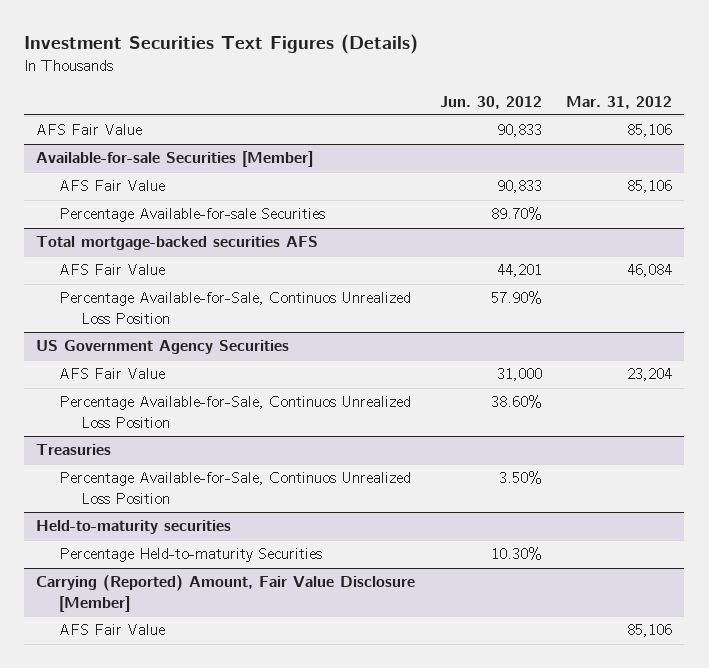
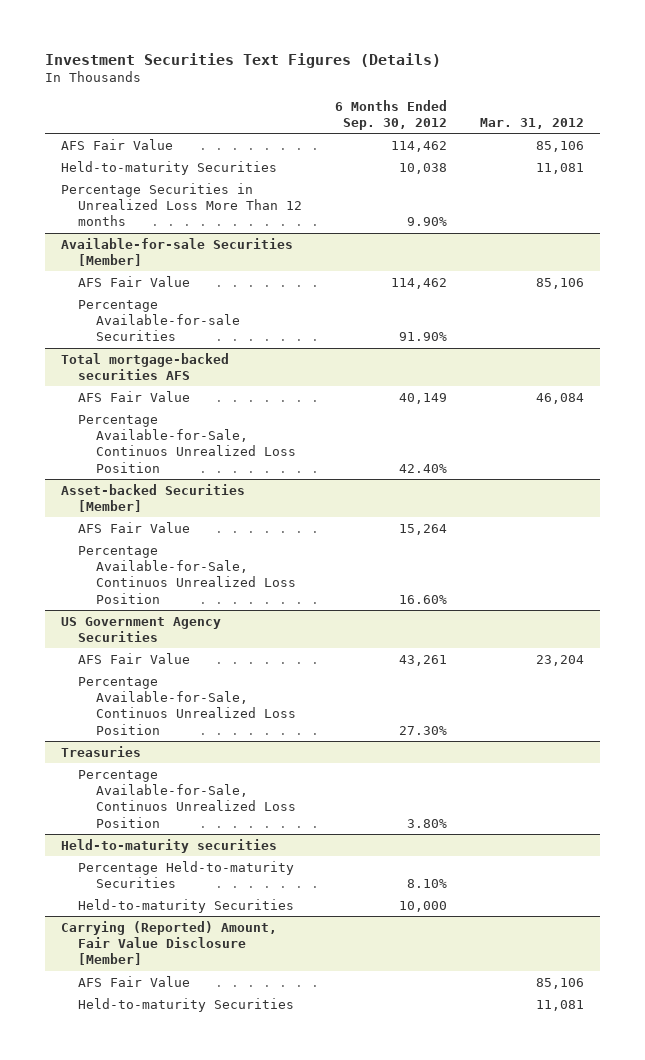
- | Jun. 30, 2012 | Mar. 31, 2012
+ | 6 Months Ended Sep. 30, 2012 | Mar. 31, 2012
+ Held-to-maturity Securities | 10,038 | 11,081
+ Percentage Securities in Unrealized Loss More Than 12 months | 9.90% |
+ Asset-backed Securities [Member]
+ AFS Fair Value | 15,264 |
+ Percentage Available-for-Sale, Continuos Unrealized Loss Position | 16.60% |
@ Held-to-maturity securities
+ Held-to-maturity Securities | 10,000 |
@ Carrying (Reported) Amount, Fair Value Disclosure [Member]
+ Held-to-maturity Securities | | 11,081

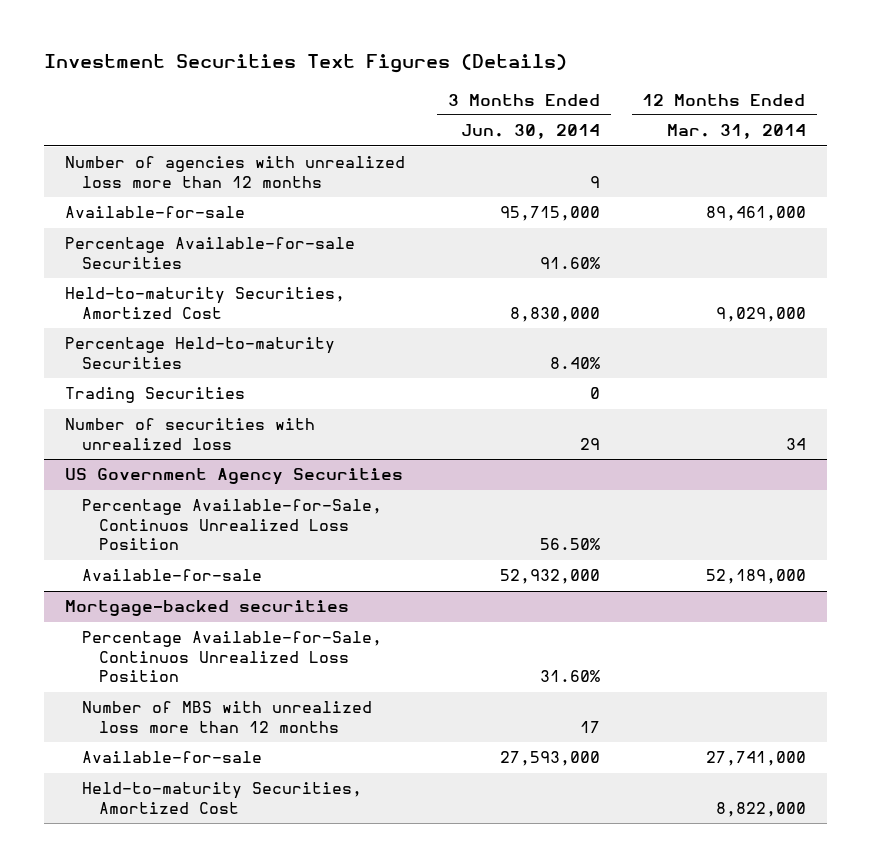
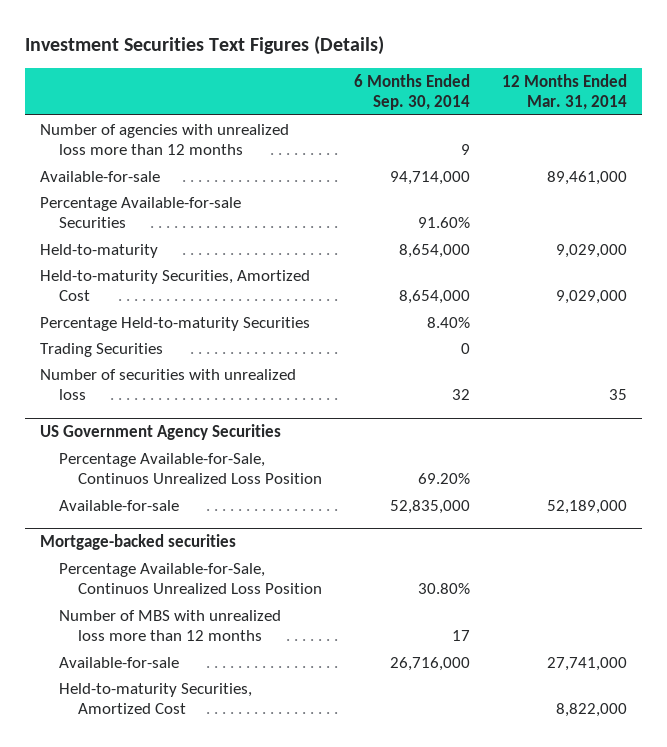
- | 3 Months Ended Jun. 30, 2014 | 12 Months Ended Mar. 31, 2014
+ | 6 Months Ended Sep. 30, 2014 | 12 Months Ended Mar. 31, 2014
+ Held-to-maturity | 8,654,000 | 9,029,000
- Number of securities with unrealized loss | 29 | 34
+ Number of securities with unrealized loss | 32 | 35

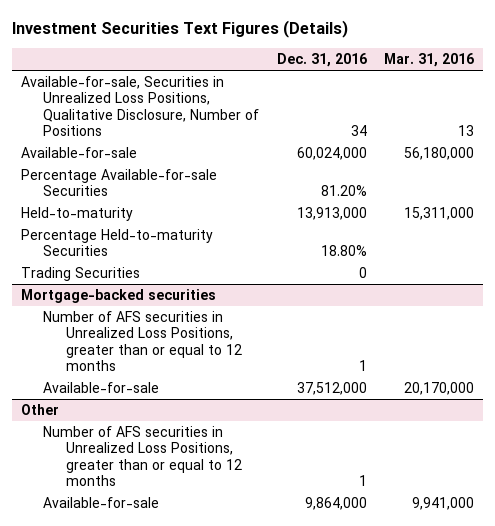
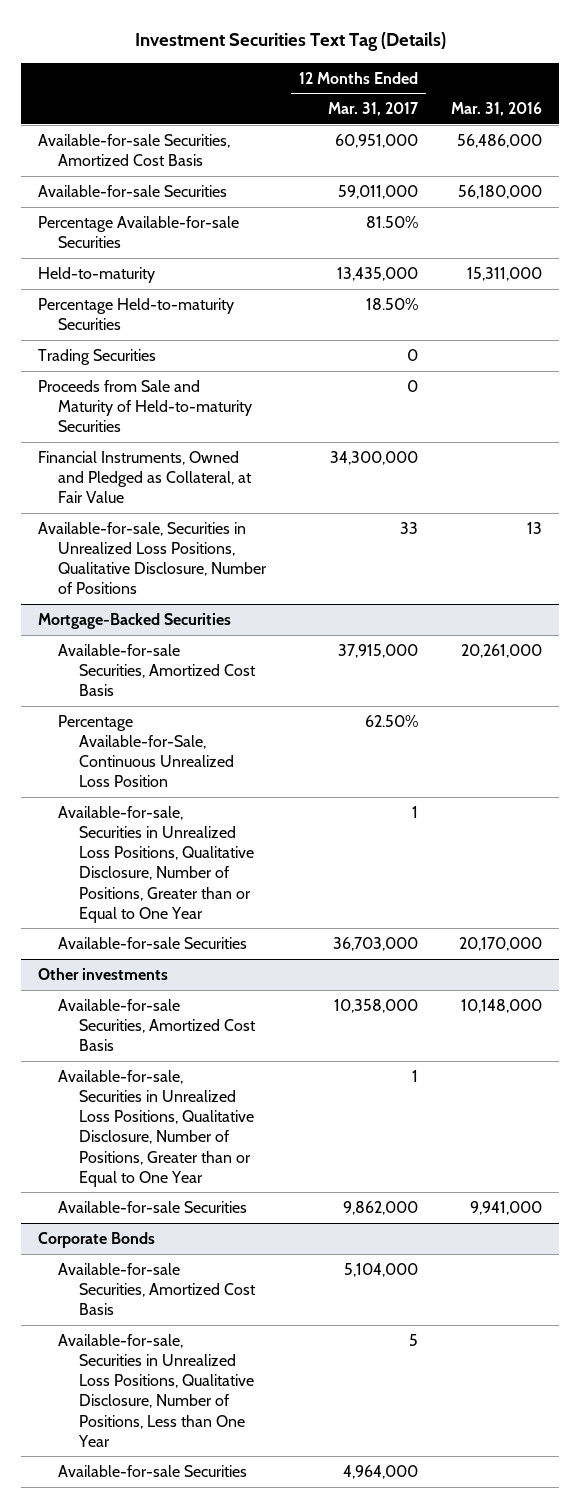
- Investment Securities Text Figures (Details)
+ Investment Securities Text Tag (Details)
- | Dec. 31, 2016 | Mar. 31, 2016
+ | 12 Months Ended Mar. 31, 2017 | Mar. 31, 2016
- Available-for-sale | 60,024,000 | 56,180,000
+ Available-for-sale Securities, Amortized Cost Basis | 60,951,000 | 56,486,000
+ Available-for-sale Securities | 59,011,000 | 56,180,000
- Mortgage-backed securities
- Number of AFS securities in Unrealized Loss Positions, greater than or equal to 12 months | 1 |
- Available-for-sale | 37,512,000 | 20,170,000
- Other
- Number of AFS securities in Unrealized Loss Positions, greater than or equal to 12 months | 1 |
- Available-for-sale | 9,864,000 | 9,941,000
+ Proceeds from Sale and Maturity of Held-to-maturity Securities | 0 |
+ Financial Instruments, Owned and Pledged as Collateral, at Fair Value | 34,300,000 |
moved down: Available-for-sale, Securities in Unrealized Loss Positions, Qualitative Disclosure, Number of Positions | 33 | 13
+ Mortgage-Backed Securities
+ Available-for-sale Securities, Amortized Cost Basis | 37,915,000 | 20,261,000
+ Percentage Available-for-Sale, Continuous Unrealized Loss Position | 62.50% |
+ Available-for-sale, Securities in Unrealized Loss Positions, Qualitative Disclosure, Number of Positions, Greater than or Equal to One Year | 1 |
+ Available-for-sale Securities | 36,703,000 | 20,170,000
+ Other investments
+ Available-for-sale Securities, Amortized Cost Basis | 10,358,000 | 10,148,000
+ Available-for-sale, Securities in Unrealized Loss Positions, Qualitative Disclosure, Number of Positions, Greater than or Equal to One Year | 1 |
+ Available-for-sale Securities | 9,862,000 | 9,941,000
+ Corporate Bonds
+ Available-for-sale Securities, Amortized Cost Basis | 5,104,000 |
+ Available-for-sale, Securities in Unrealized Loss Positions, Qualitative Disclosure, Number of Positions, Less than One Year | 5 |
+ Available-for-sale Securities | 4,964,000 |

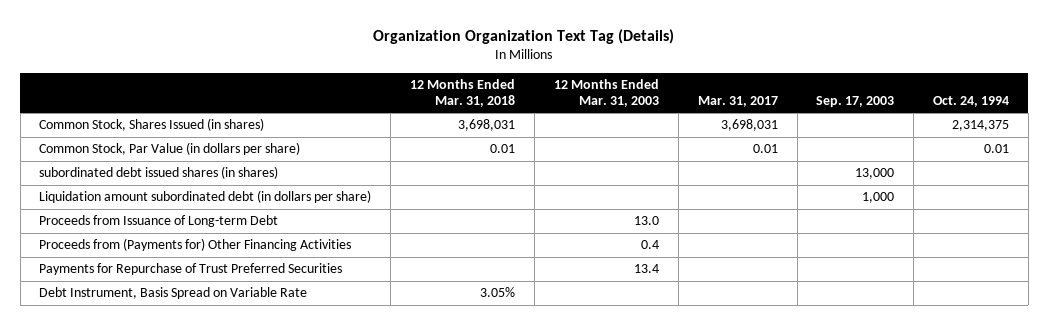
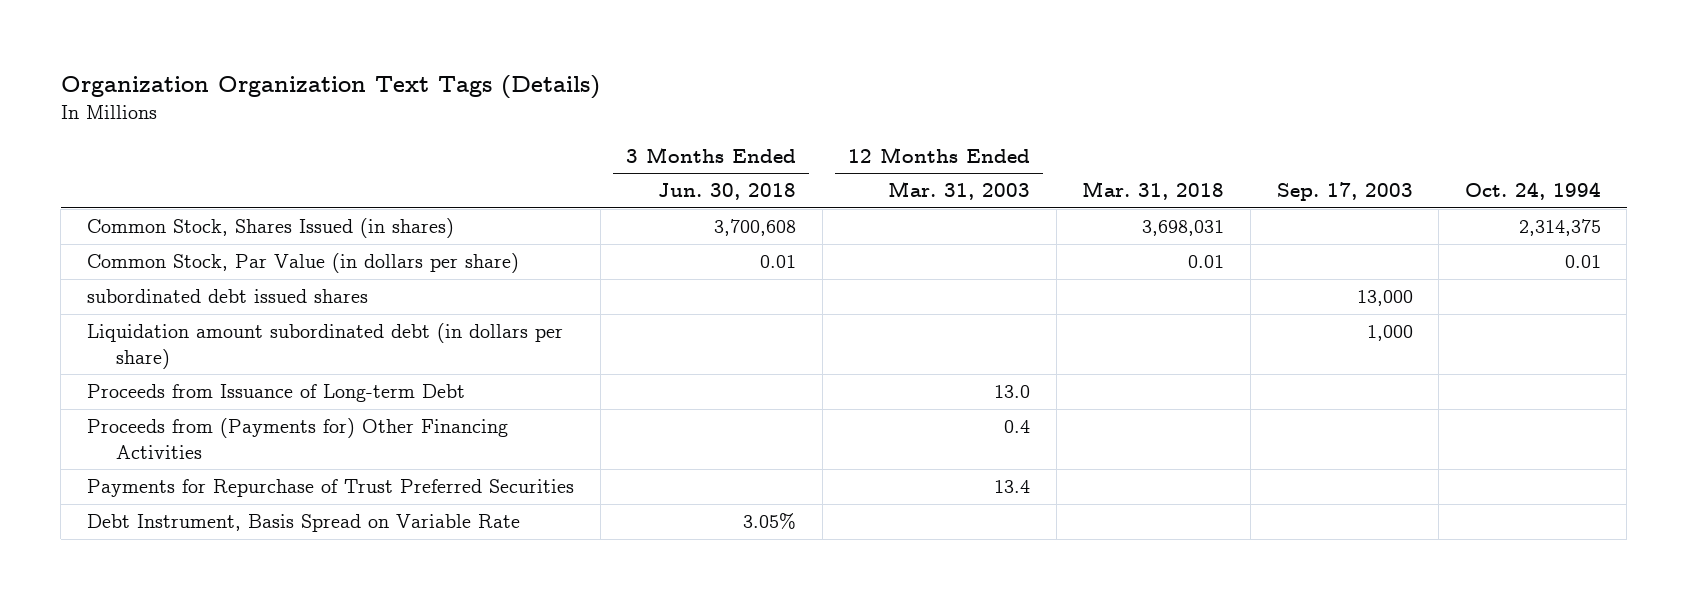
- Organization Organization Text Tag (Details)
+ Organization Organization Text Tags (Details)
- | 12 Months Ended Mar. 31, 2018 | 12 Months Ended Mar. 31, 2003 | Mar. 31, 2017 | Sep. 17, 2003 | Oct. 24, 1994
+ | 3 Months Ended Jun. 30, 2018 | 12 Months Ended Mar. 31, 2003 | Mar. 31, 2018 | Sep. 17, 2003 | Oct. 24, 1994
- subordinated debt issued shares (in shares) | | | | 13,000 |
+ subordinated debt issued shares | | | | 13,000 |

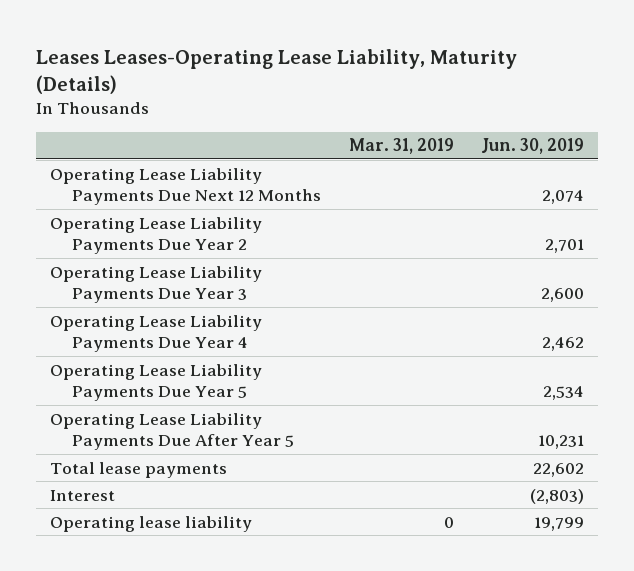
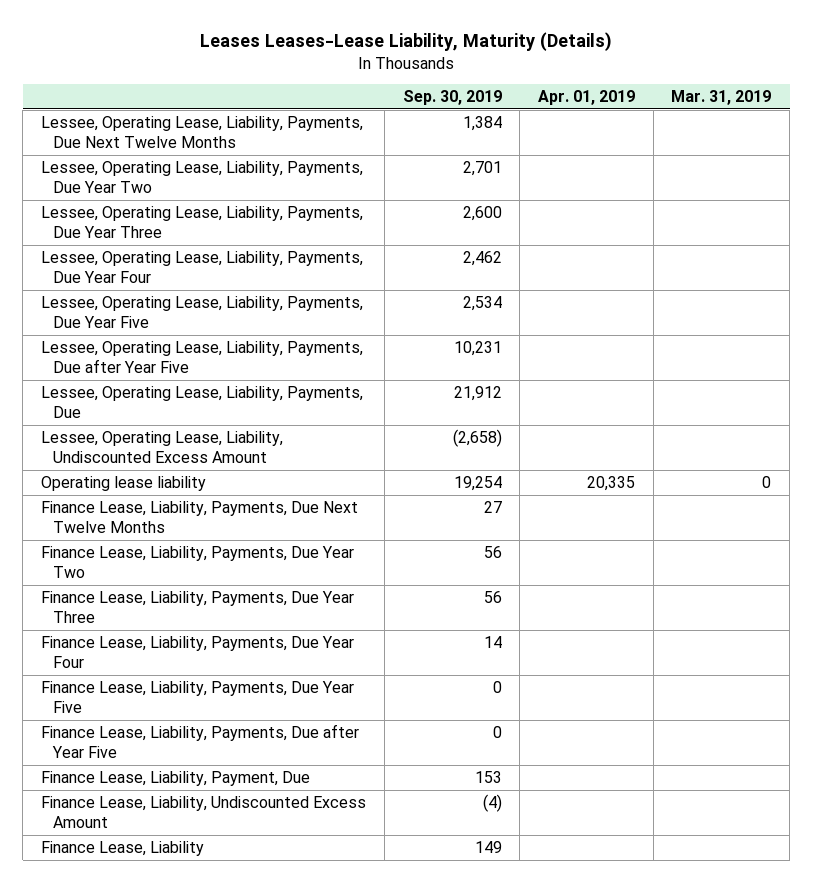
- Leases Leases-Operating Lease Liability, Maturity (Details)
+ Leases Leases-Lease Liability, Maturity (Details)
- | Mar. 31, 2019 | Jun. 30, 2019
+ | Sep. 30, 2019 | Apr. 01, 2019 | Mar. 31, 2019
- Operating Lease Liability Payments Due Next 12 Months | | 2,074
- Operating Lease Liability Payments Due Year 2 | | 2,701
- Operating Lease Liability Payments Due Year 3 | | 2,600
- Operating Lease Liability Payments Due Year 4 | | 2,462
- Operating Lease Liability Payments Due Year 5 | | 2,534
- Operating Lease Liability Payments Due After Year 5 | | 10,231
- Total lease payments | | 22,602
- Interest | | (2,803)
+ Lessee, Operating Lease, Liability, Payments, Due Next Twelve Months | 1,384 | |
+ Lessee, Operating Lease, Liability, Payments, Due Year Two | 2,701 | |
+ Lessee, Operating Lease, Liability, Payments, Due Year Three | 2,600 | |
+ Lessee, Operating Lease, Liability, Payments, Due Year Four | 2,462 | |
+ Lessee, Operating Lease, Liability, Payments, Due Year Five | 2,534 | |
+ Lessee, Operating Lease, Liability, Payments, Due after Year Five | 10,231 | |
+ Lessee, Operating Lease, Liability, Payments, Due | 21,912 | |
+ Lessee, Operating Lease, Liability, Undiscounted Excess Amount | (2,658) | |
+ Finance Lease, Liability, Payments, Due Next Twelve Months | 27 | |
+ Finance Lease, Liability, Payments, Due Year Two | 56 | |
+ Finance Lease, Liability, Payments, Due Year Three | 56 | |
+ Finance Lease, Liability, Payments, Due Year Four | 14 | |
+ Finance Lease, Liability, Payments, Due Year Five | 0 | |
+ Finance Lease, Liability, Payments, Due after Year Five | 0 | |
+ Finance Lease, Liability, Payment, Due | 153 | |
+ Finance Lease, Liability, Undiscounted Excess Amount | (4) | |
+ Finance Lease, Liability | 149 | |

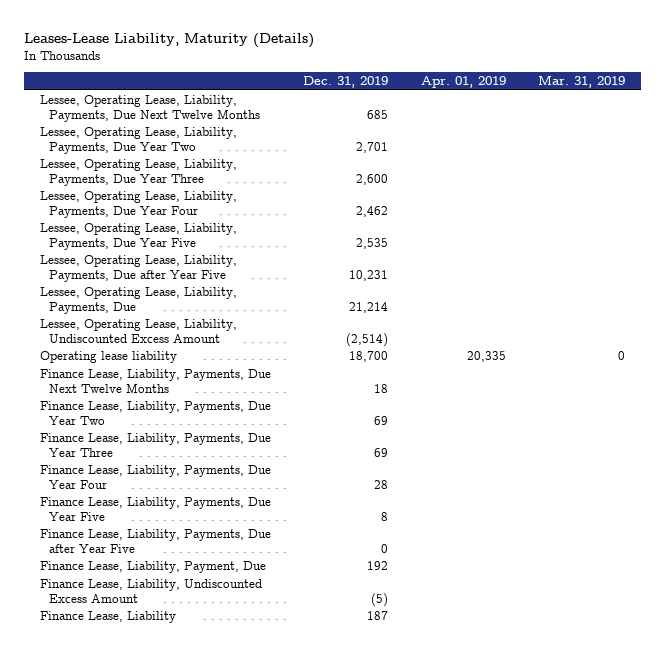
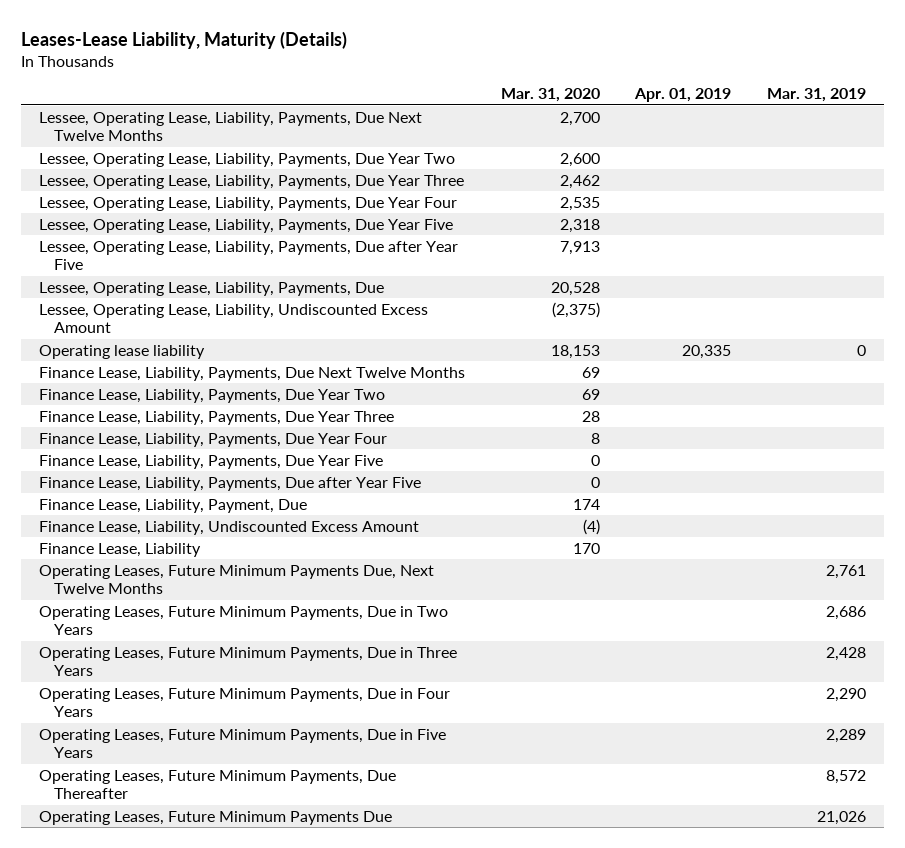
- | Dec. 31, 2019 | Apr. 01, 2019 | Mar. 31, 2019
+ | Mar. 31, 2020 | Apr. 01, 2019 | Mar. 31, 2019
+ Operating Leases, Future Minimum Payments Due, Next Twelve Months | | | 2,761
+ Operating Leases, Future Minimum Payments, Due in Two Years | | | 2,686
+ Operating Leases, Future Minimum Payments, Due in Three Years | | | 2,428
+ Operating Leases, Future Minimum Payments, Due in Four Years | | | 2,290
+ Operating Leases, Future Minimum Payments, Due in Five Years | | | 2,289
+ Operating Leases, Future Minimum Payments, Due Thereafter | | | 8,572
+ Operating Leases, Future Minimum Payments Due | | | 21,026

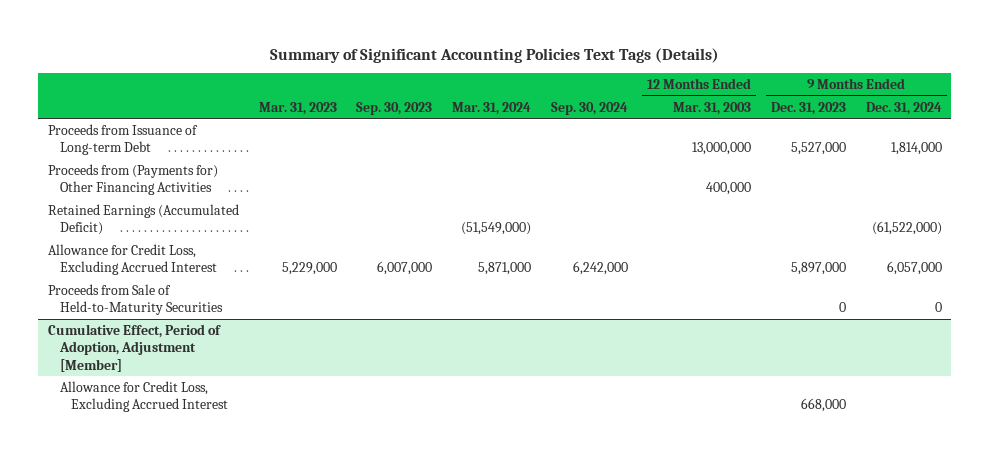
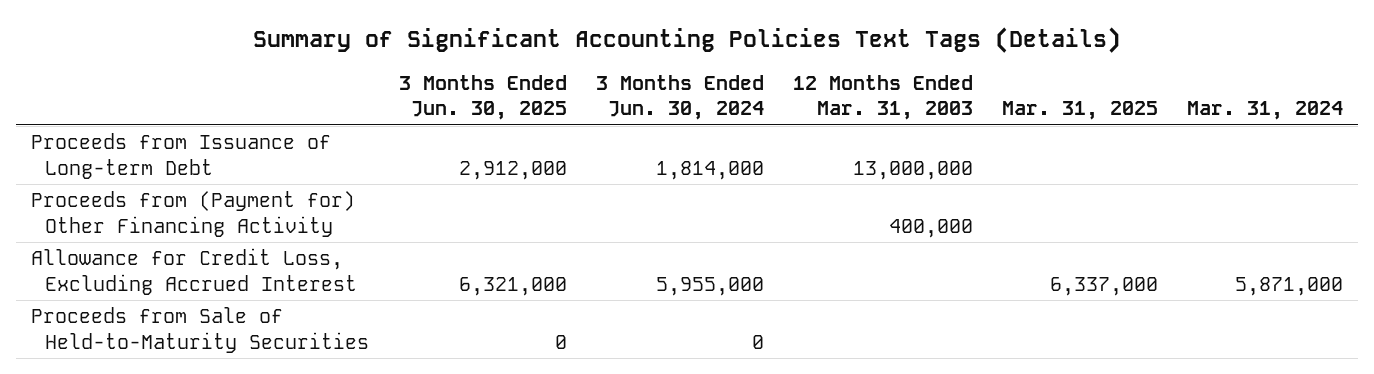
- | Mar. 31, 2023 | Sep. 30, 2023 | Mar. 31, 2024 | Sep. 30, 2024 | 12 Months Ended Mar. 31, 2003 | 9 Months Ended Dec. 31, 2023 | 9 Months Ended Dec. 31, 2024
+ | 3 Months Ended Jun. 30, 2025 | 3 Months Ended Jun. 30, 2024 | 12 Months Ended Mar. 31, 2003 | Mar. 31, 2025 | Mar. 31, 2024
- Proceeds from (Payments for) Other Financing Activities | | | | | 400,000 | |
- Retained Earnings (Accumulated Deficit) | | | (51,549,000) | | | | (61,522,000)
+ Proceeds from (Payment for) Other Financing Activity | | | 400,000 | |
- Cumulative Effect, Period of Adoption, Adjustment [Member]
- Allowance for Credit Loss, Excluding Accrued Interest | | | | | | 668,000 |

